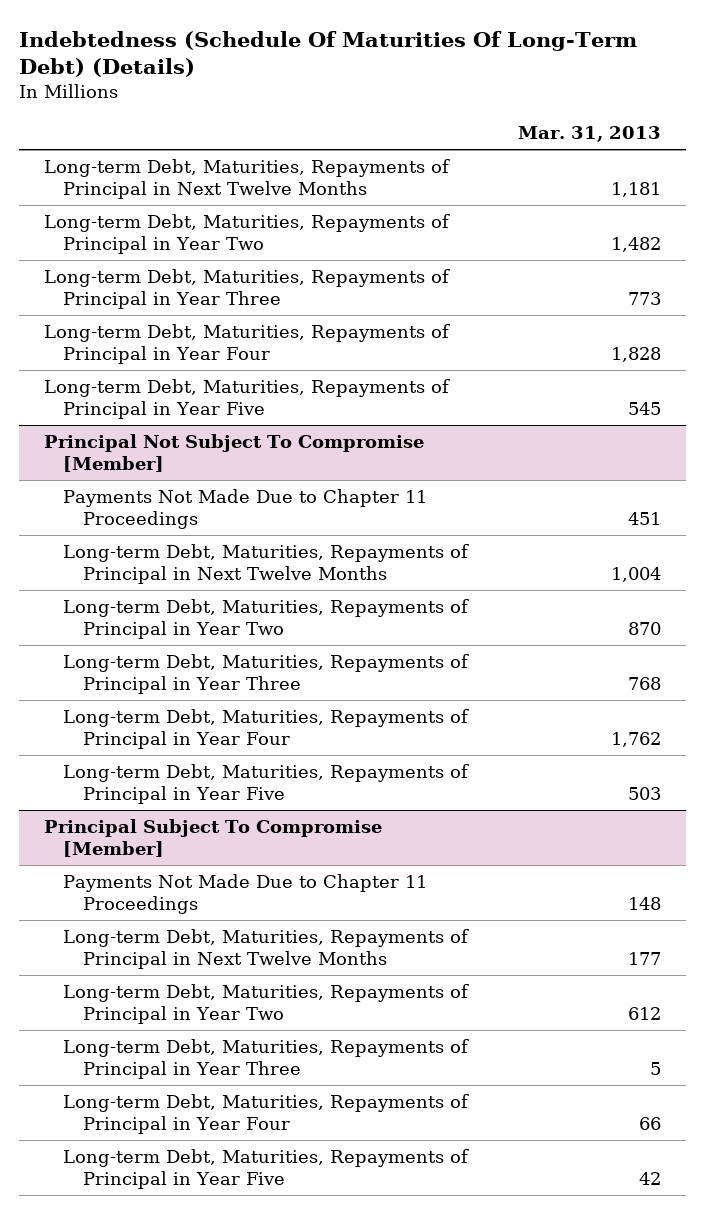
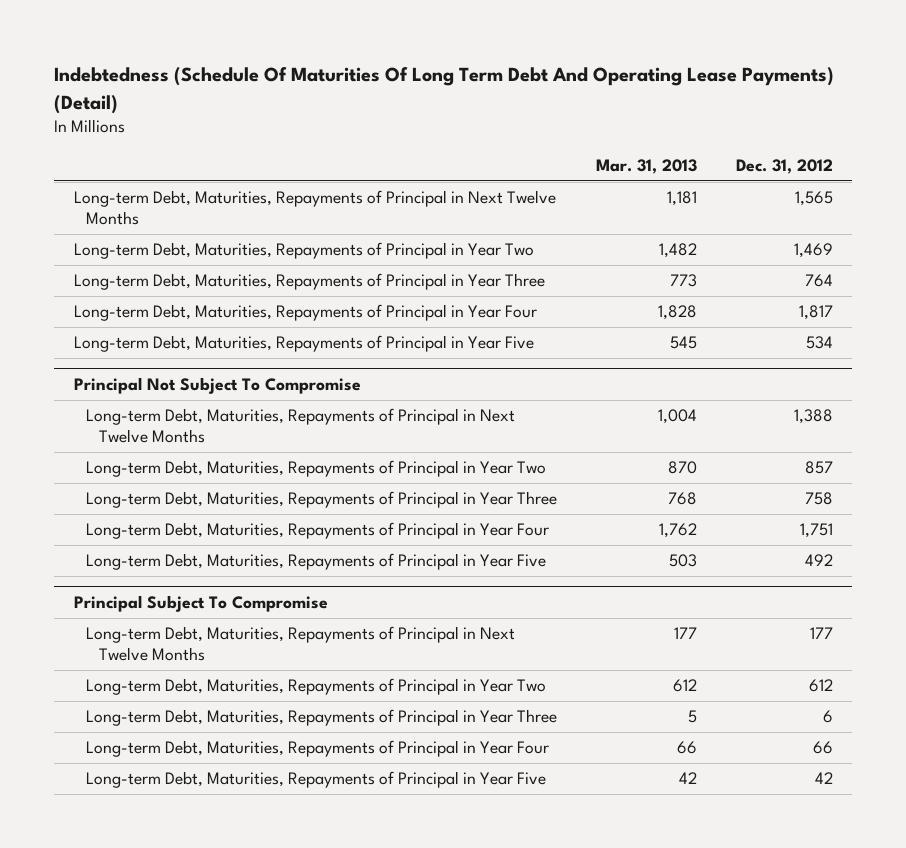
- Indebtedness (Schedule Of Maturities Of Long-Term Debt) (Details)
+ Indebtedness (Schedule Of Maturities Of Long Term Debt And Operating Lease Payments) (Detail)
- | Mar. 31, 2013
+ | Mar. 31, 2013 | Dec. 31, 2012
- Principal Not Subject To Compromise [Member]
- Payments Not Made Due to Chapter 11 Proceedings | 451
+ Principal Not Subject To Compromise
- Principal Subject To Compromise [Member]
- Payments Not Made Due to Chapter 11 Proceedings | 148
+ Principal Subject To Compromise

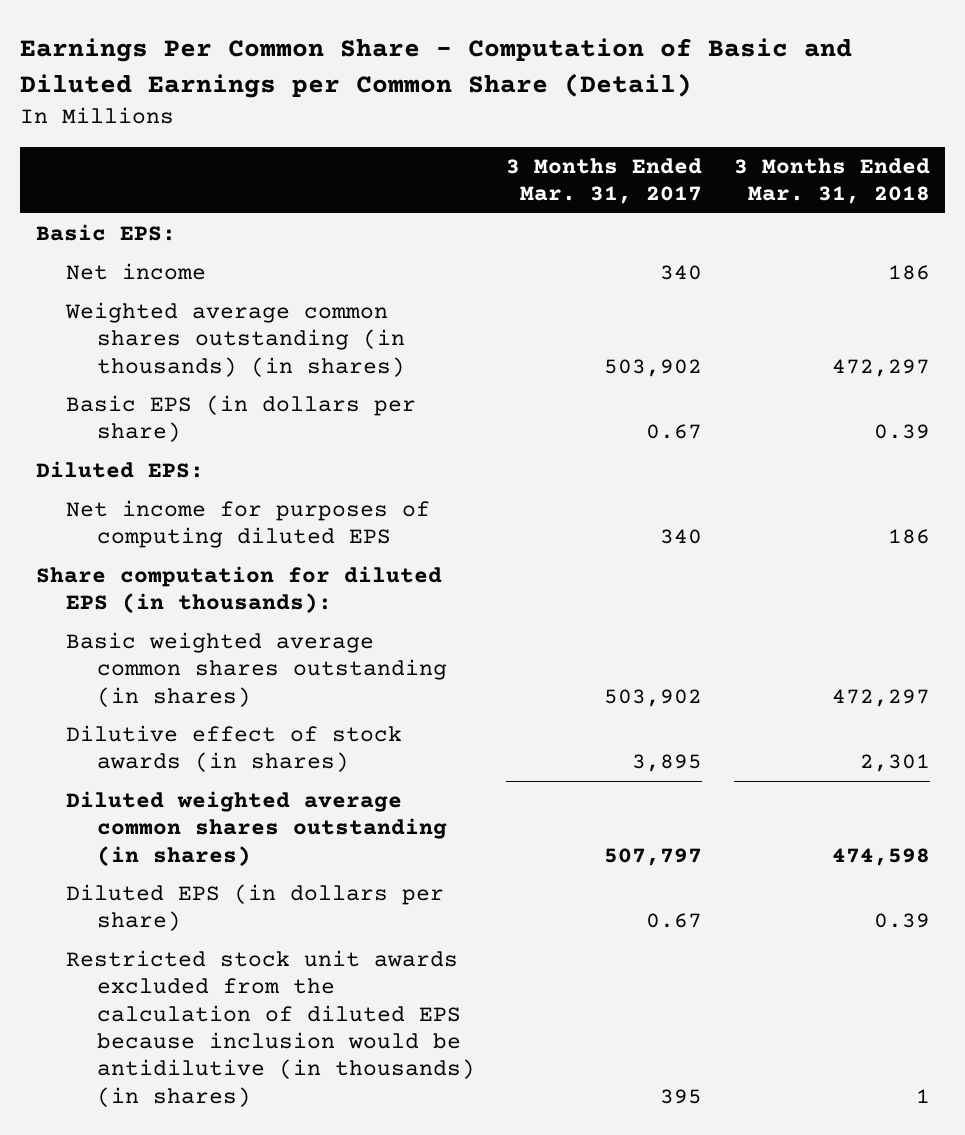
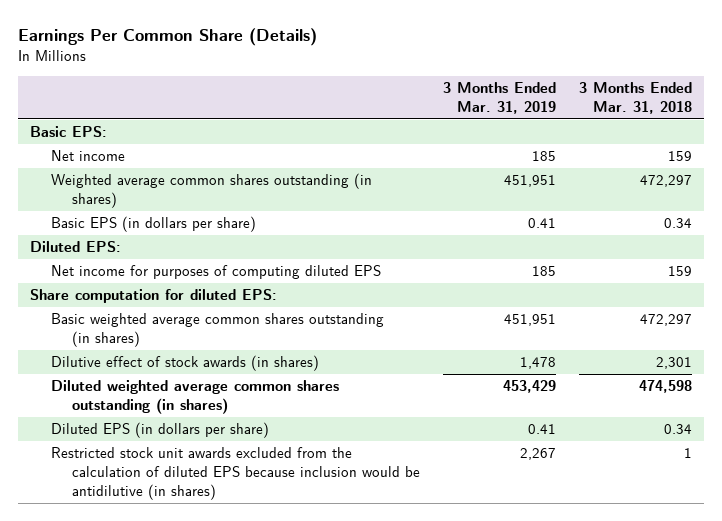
- Earnings Per Common Share - Computation of Basic and Diluted Earnings per Common Share (Detail)
+ Earnings Per Common Share (Details)
- | 3 Months Ended Mar. 31, 2017 | 3 Months Ended Mar. 31, 2018
+ | 3 Months Ended Mar. 31, 2019 | 3 Months Ended Mar. 31, 2018
- Net income | 340 | 186
- Weighted average common shares outstanding (in thousands) (in shares) | 503,902 | 472,297
- Basic EPS (in dollars per share) | 0.67 | 0.39
+ Net income | 185 | 159
+ Weighted average common shares outstanding (in shares) | 451,951 | 472,297
+ Basic EPS (in dollars per share) | 0.41 | 0.34
- Net income for purposes of computing diluted EPS | 340 | 186
- Share computation for diluted EPS (in thousands):
+ Net income for purposes of computing diluted EPS | 185 | 159
+ Share computation for diluted EPS:
- Diluted EPS (in dollars per share) | 0.67 | 0.39
- Restricted stock unit awards excluded from the calculation of diluted EPS because inclusion would be antidilutive (in thousands) (in shares) | 395 | 1
+ Diluted EPS (in dollars per share) | 0.41 | 0.34
+ Restricted stock unit awards excluded from the calculation of diluted EPS because inclusion would be antidilutive (in shares) | 2,267 | 1

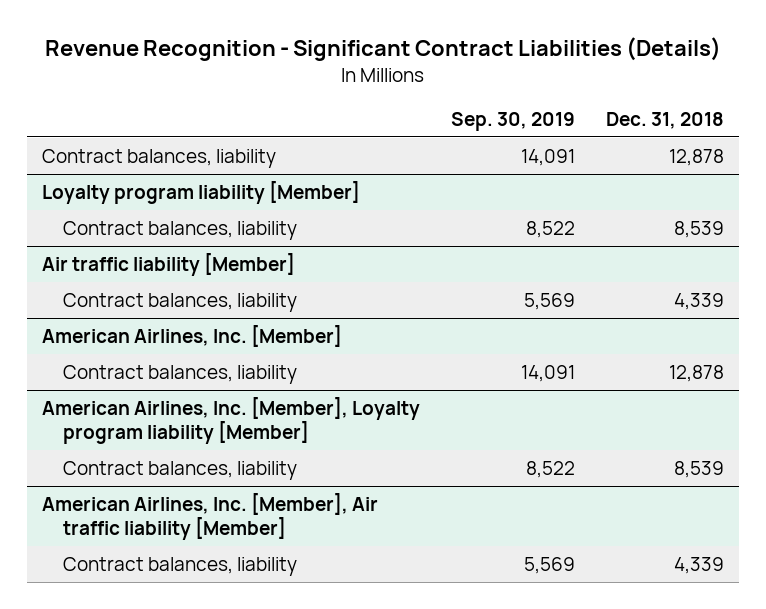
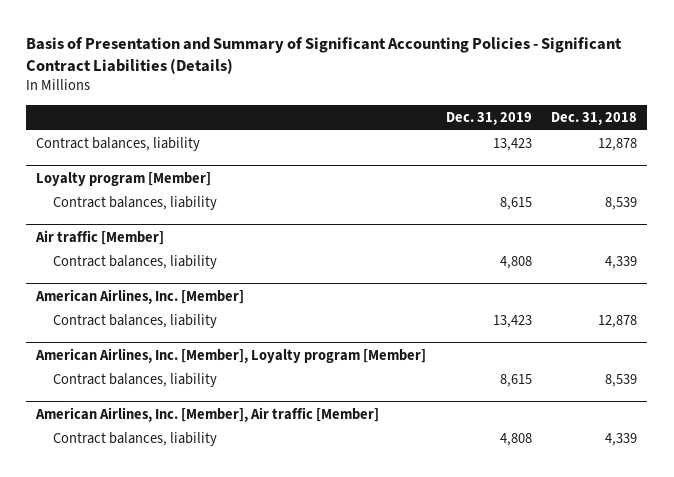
- Revenue Recognition - Significant Contract Liabilities (Details)
+ Basis of Presentation and Summary of Significant Accounting Policies - Significant Contract Liabilities (Details)
- | Sep. 30, 2019 | Dec. 31, 2018
+ | Dec. 31, 2019 | Dec. 31, 2018
- Loyalty program liability [Member]
+ Loyalty program [Member]
- Air traffic liability [Member]
+ Air traffic [Member]
- American Airlines, Inc. [Member], Loyalty program liability [Member]
+ American Airlines, Inc. [Member], Loyalty program [Member]
- American Airlines, Inc. [Member], Air traffic liability [Member]
+ American Airlines, Inc. [Member], Air traffic [Member]

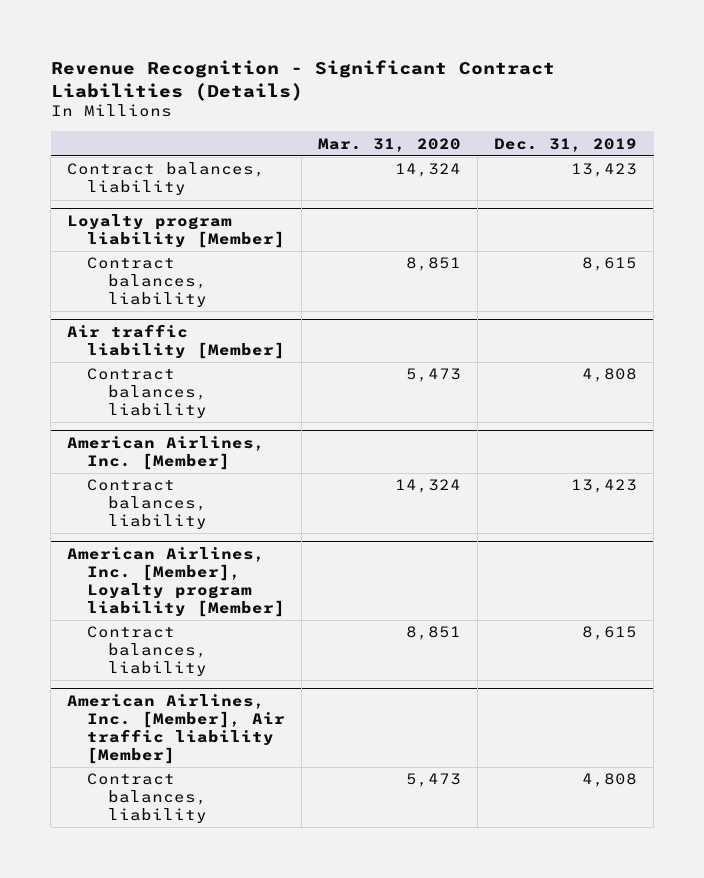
- Basis of Presentation and Summary of Significant Accounting Policies - Significant Contract Liabilities (Details)
+ Revenue Recognition - Significant Contract Liabilities (Details)
- | Dec. 31, 2019 | Dec. 31, 2018
+ | Mar. 31, 2020 | Dec. 31, 2019
- Loyalty program [Member]
+ Loyalty program liability [Member]
- Air traffic [Member]
+ Air traffic liability [Member]
- American Airlines, Inc. [Member], Loyalty program [Member]
+ American Airlines, Inc. [Member], Loyalty program liability [Member]
- American Airlines, Inc. [Member], Air traffic [Member]
+ American Airlines, Inc. [Member], Air traffic liability [Member]

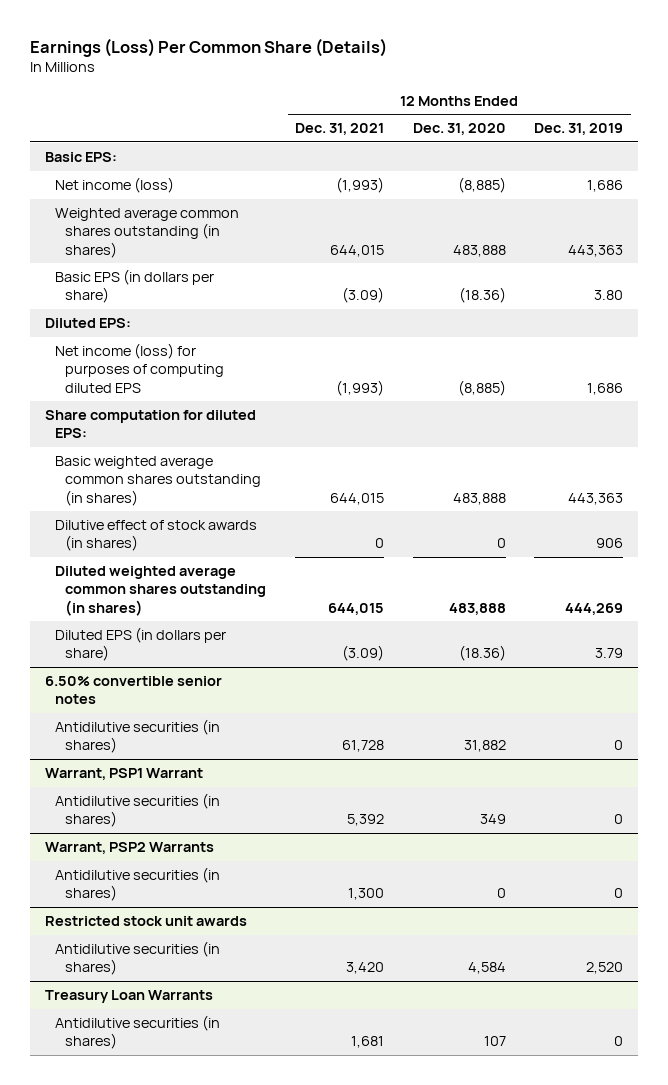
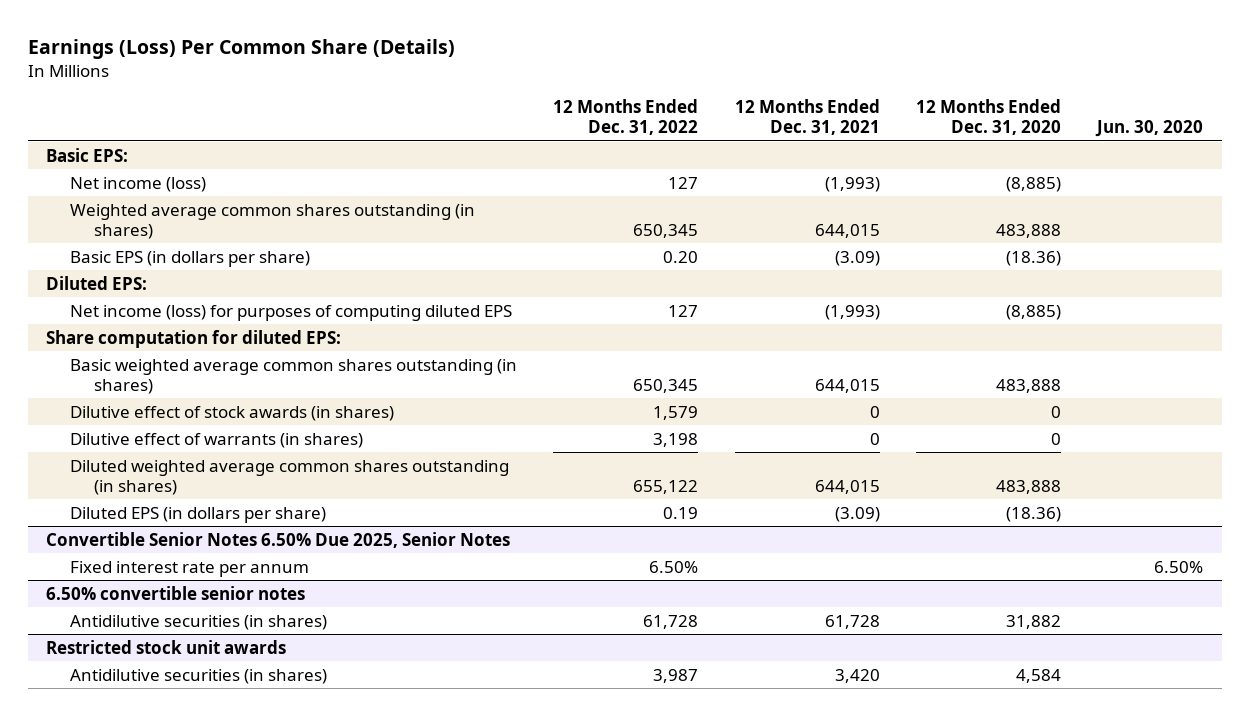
- | 12 Months Ended Dec. 31, 2021 | 12 Months Ended Dec. 31, 2020 | 12 Months Ended Dec. 31, 2019
+ | 12 Months Ended Dec. 31, 2022 | 12 Months Ended Dec. 31, 2021 | 12 Months Ended Dec. 31, 2020 | Jun. 30, 2020
+ Dilutive effect of warrants (in shares) | 3,198 | 0 | 0 |
+ Convertible Senior Notes 6.50% Due 2025, Senior Notes
+ Fixed interest rate per annum | 6.50% | | | 6.50%
- Warrant, PSP1 Warrant
- Antidilutive securities (in shares) | 5,392 | 349 | 0
- Warrant, PSP2 Warrants
- Antidilutive securities (in shares) | 1,300 | 0 | 0
- Treasury Loan Warrants
- Antidilutive securities (in shares) | 1,681 | 107 | 0

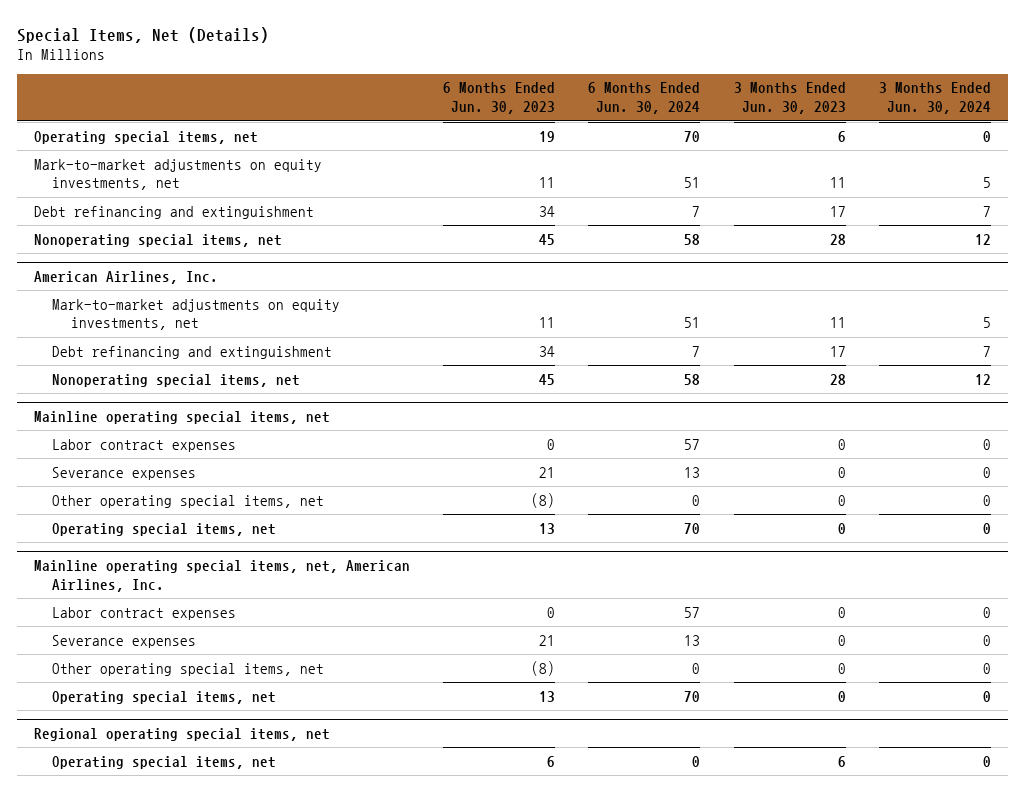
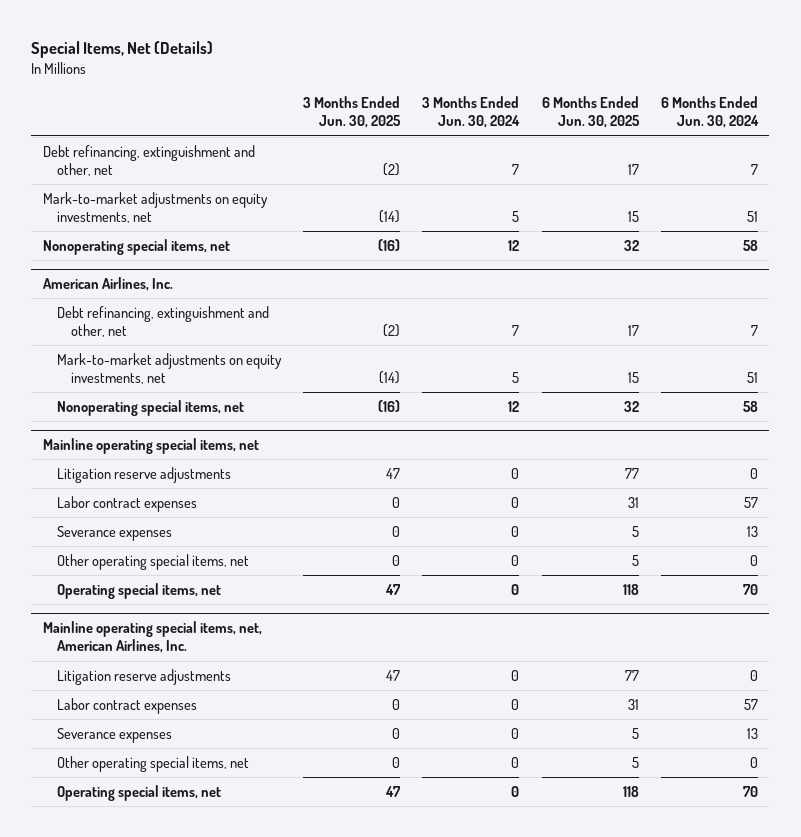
- | 6 Months Ended Jun. 30, 2023 | 6 Months Ended Jun. 30, 2024 | 3 Months Ended Jun. 30, 2023 | 3 Months Ended Jun. 30, 2024
+ | 3 Months Ended Jun. 30, 2025 | 3 Months Ended Jun. 30, 2024 | 6 Months Ended Jun. 30, 2025 | 6 Months Ended Jun. 30, 2024
- Operating special items, net | 19 | 70 | 6 | 0
+ Debt refinancing, extinguishment and other, net | (2) | 7 | 17 | 7
- Debt refinancing and extinguishment | 34 | 7 | 17 | 7
@ American Airlines, Inc.
+ Debt refinancing, extinguishment and other, net | (2) | 7 | 17 | 7
- Debt refinancing and extinguishment | 34 | 7 | 17 | 7
@ Mainline operating special items, net
+ Litigation reserve adjustments | 47 | 0 | 77 | 0
@ Mainline operating special items, net, American Airlines, Inc.
+ Litigation reserve adjustments | 47 | 0 | 77 | 0
- Regional operating special items, net
- Operating special items, net | 6 | 0 | 6 | 0

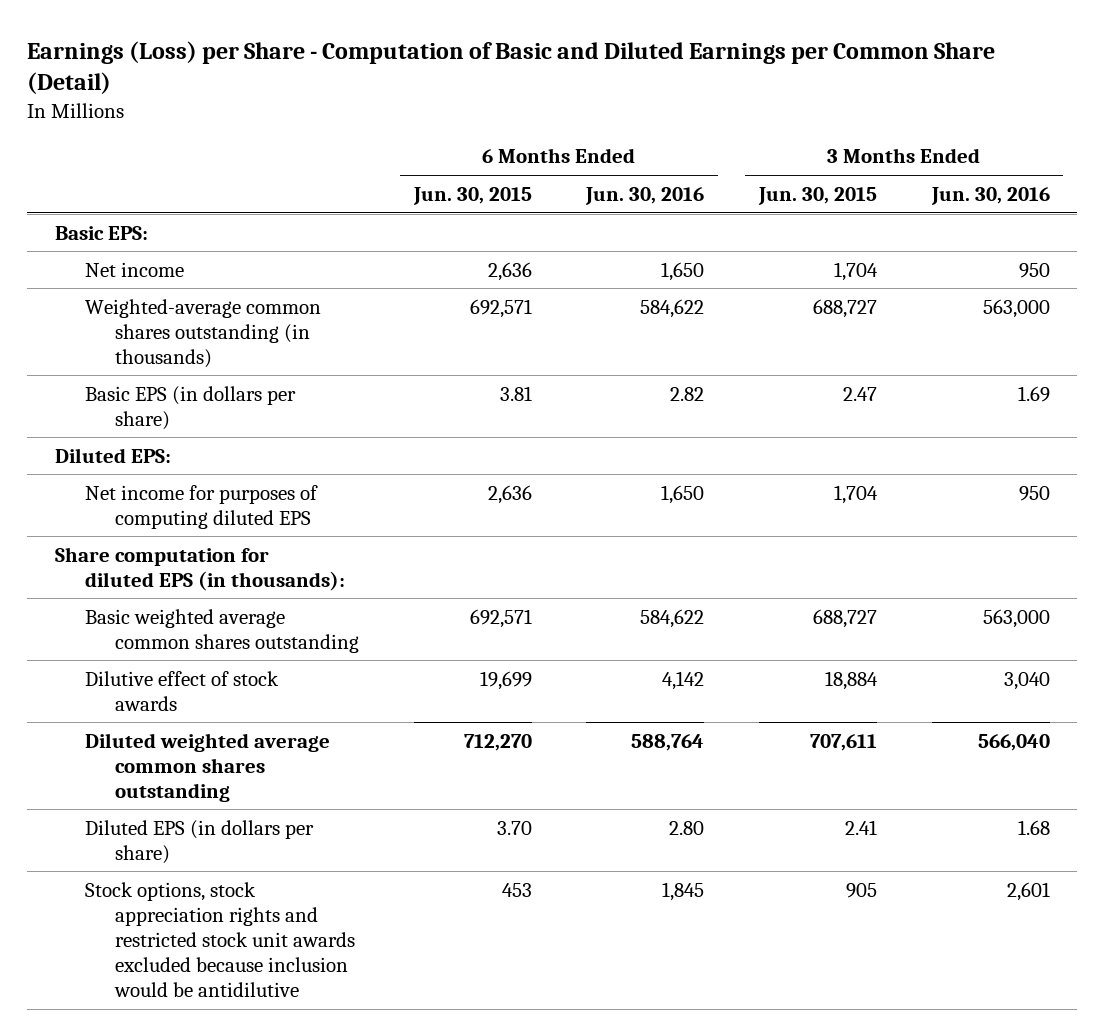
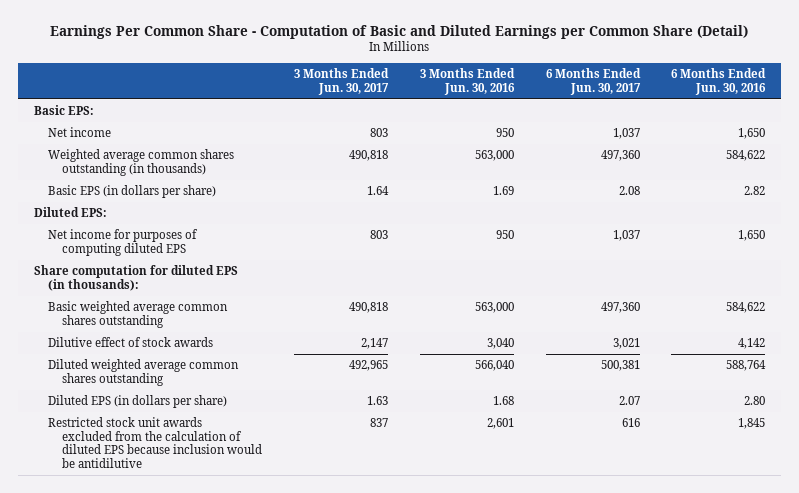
- Earnings (Loss) per Share - Computation of Basic and Diluted Earnings per Common Share (Detail)
+ Earnings Per Common Share - Computation of Basic and Diluted Earnings per Common Share (Detail)
- | 6 Months Ended Jun. 30, 2015 | 6 Months Ended Jun. 30, 2016 | 3 Months Ended Jun. 30, 2015 | 3 Months Ended Jun. 30, 2016
+ | 3 Months Ended Jun. 30, 2017 | 3 Months Ended Jun. 30, 2016 | 6 Months Ended Jun. 30, 2017 | 6 Months Ended Jun. 30, 2016
- Weighted-average common shares outstanding (in thousands) | 692,571 | 584,622 | 688,727 | 563,000
+ Weighted average common shares outstanding (in thousands) | 490,818 | 563,000 | 497,360 | 584,622
- Stock options, stock appreciation rights and restricted stock unit awards excluded because inclusion would be antidilutive | 453 | 1,845 | 905 | 2,601
+ Restricted stock unit awards excluded from the calculation of diluted EPS because inclusion would be antidilutive | 837 | 2,601 | 616 | 1,845

